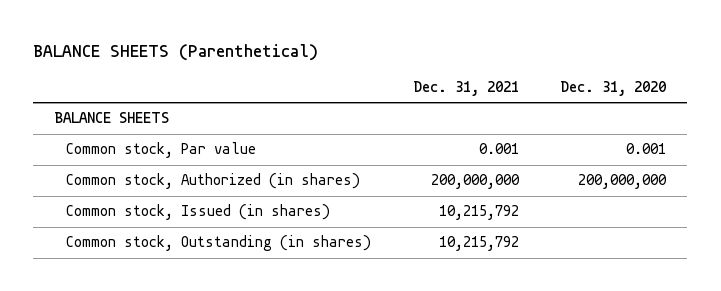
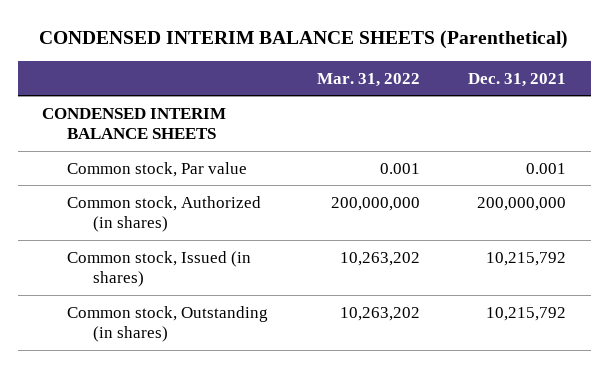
- BALANCE SHEETS (Parenthetical)
+ CONDENSED INTERIM BALANCE SHEETS (Parenthetical)
- | Dec. 31, 2021 | Dec. 31, 2020
+ | Mar. 31, 2022 | Dec. 31, 2021
- BALANCE SHEETS
+ CONDENSED INTERIM BALANCE SHEETS

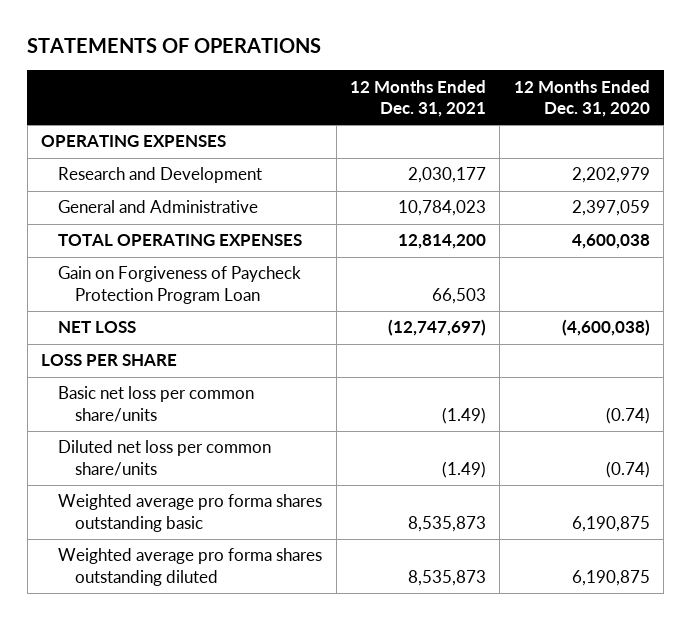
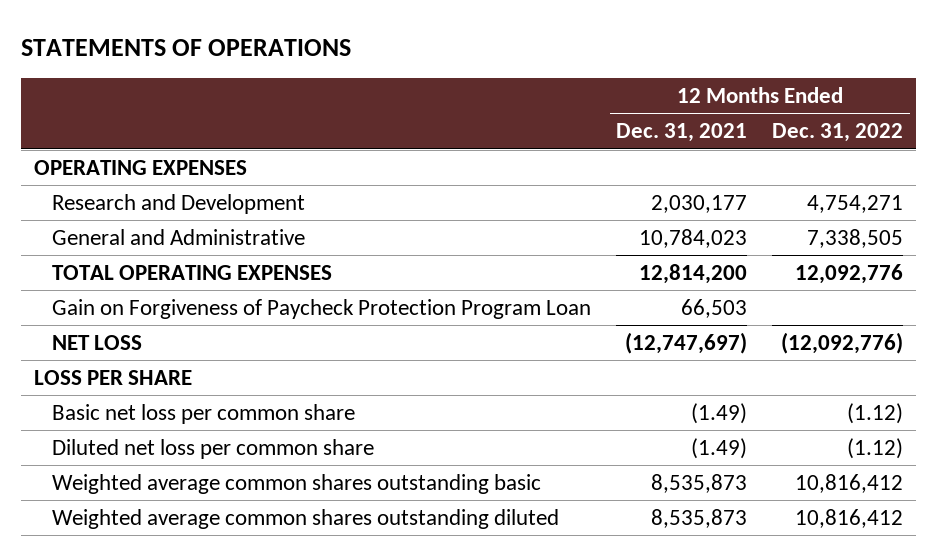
- | 12 Months Ended Dec. 31, 2021 | 12 Months Ended Dec. 31, 2020
+ | 12 Months Ended Dec. 31, 2021 | 12 Months Ended Dec. 31, 2022
- Basic net loss per common share/units | (1.49) | (0.74)
- Diluted net loss per common share/units | (1.49) | (0.74)
- Weighted average pro forma shares outstanding basic | 8,535,873 | 6,190,875
- Weighted average pro forma shares outstanding diluted | 8,535,873 | 6,190,875
+ Basic net loss per common share | (1.49) | (1.12)
+ Diluted net loss per common share | (1.49) | (1.12)
+ Weighted average common shares outstanding basic | 8,535,873 | 10,816,412
+ Weighted average common shares outstanding diluted | 8,535,873 | 10,816,412

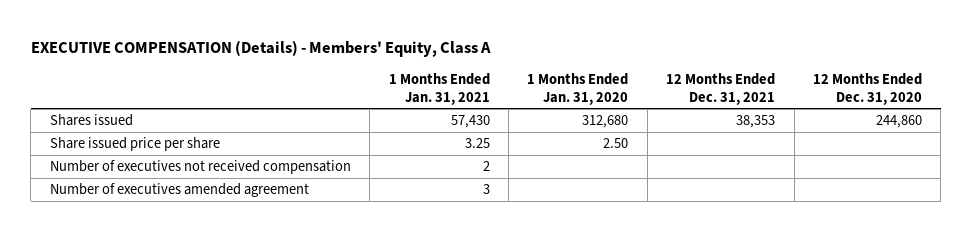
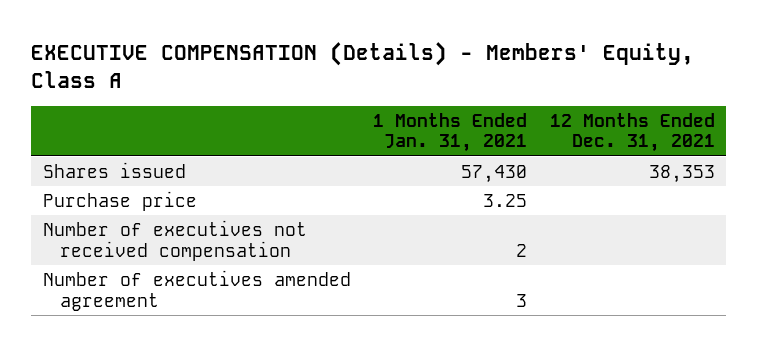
- | 1 Months Ended Jan. 31, 2021 | 1 Months Ended Jan. 31, 2020 | 12 Months Ended Dec. 31, 2021 | 12 Months Ended Dec. 31, 2020
+ | 1 Months Ended Jan. 31, 2021 | 12 Months Ended Dec. 31, 2021
- Share issued price per share | 3.25 | 2.50 | |
+ Purchase price | 3.25 |

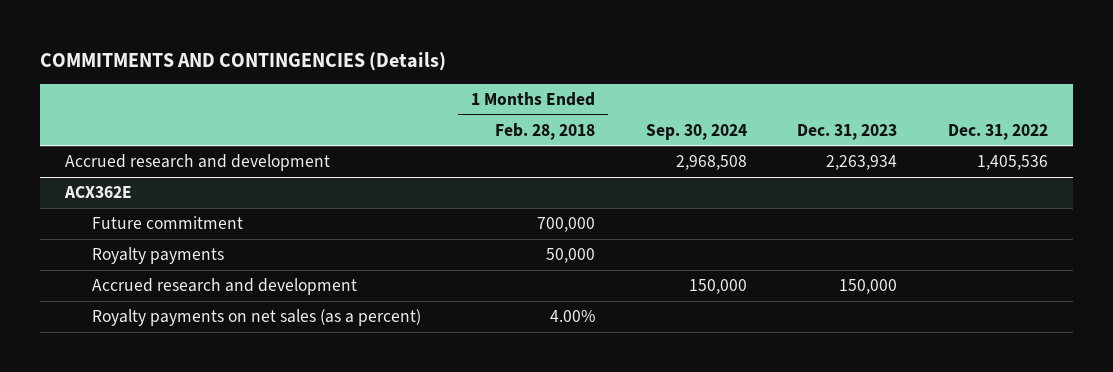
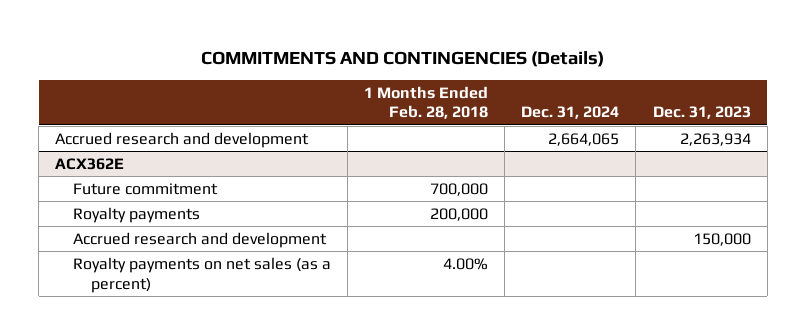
- | 1 Months Ended Feb. 28, 2018 | Sep. 30, 2024 | Dec. 31, 2023 | Dec. 31, 2022
+ | 1 Months Ended Feb. 28, 2018 | Dec. 31, 2024 | Dec. 31, 2023
@ ACX362E
- Royalty payments | 50,000 | | |
+ Royalty payments | 200,000 | |

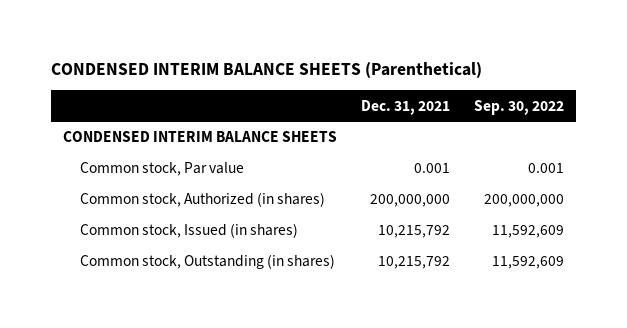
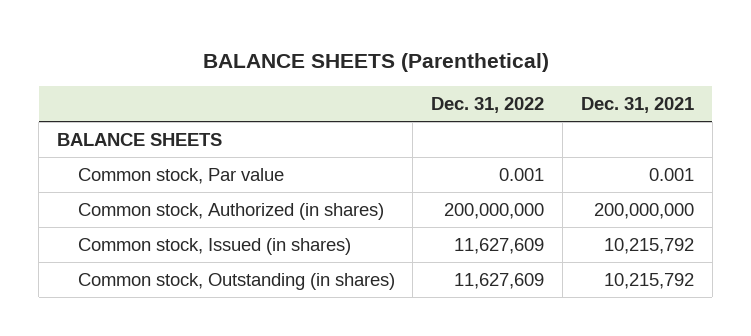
- CONDENSED INTERIM BALANCE SHEETS (Parenthetical)
+ BALANCE SHEETS (Parenthetical)
- | Dec. 31, 2021 | Sep. 30, 2022
+ | Dec. 31, 2022 | Dec. 31, 2021
- CONDENSED INTERIM BALANCE SHEETS
+ BALANCE SHEETS

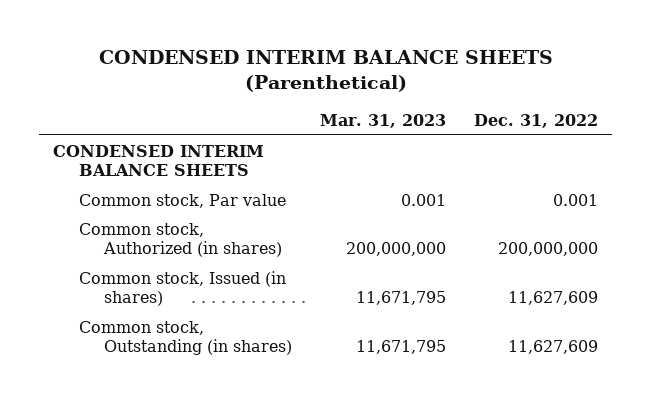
- BALANCE SHEETS (Parenthetical)
+ CONDENSED INTERIM BALANCE SHEETS (Parenthetical)
- | Dec. 31, 2022 | Dec. 31, 2021
+ | Mar. 31, 2023 | Dec. 31, 2022
- BALANCE SHEETS
+ CONDENSED INTERIM BALANCE SHEETS

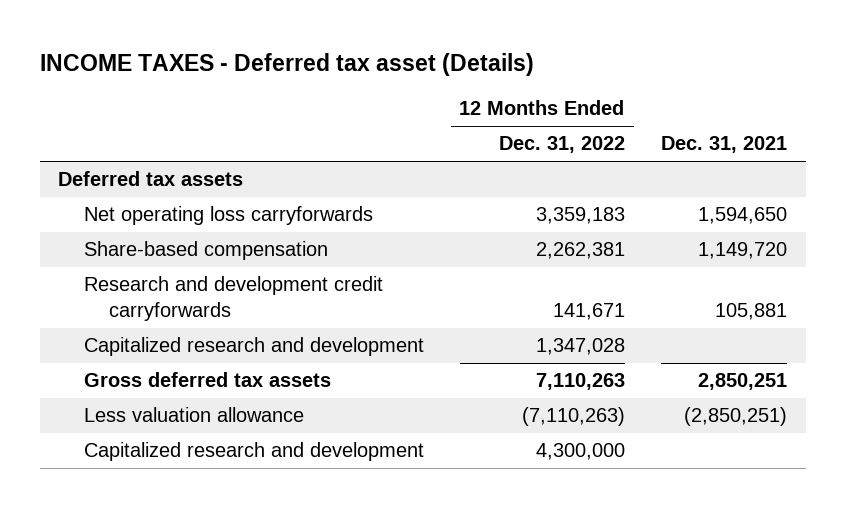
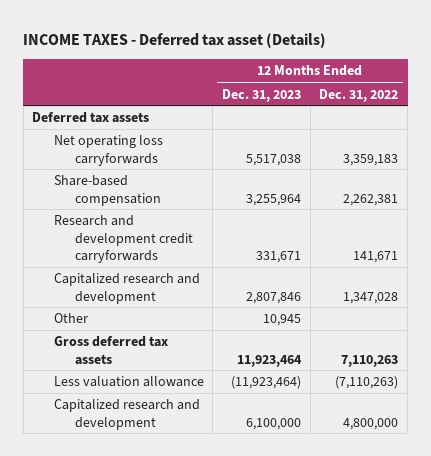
- | 12 Months Ended Dec. 31, 2022 | Dec. 31, 2021
+ | 12 Months Ended Dec. 31, 2023 | 12 Months Ended Dec. 31, 2022
+ Other | 10,945 |
- Capitalized research and development | 4,300,000 |
+ Capitalized research and development | 6,100,000 | 4,800,000

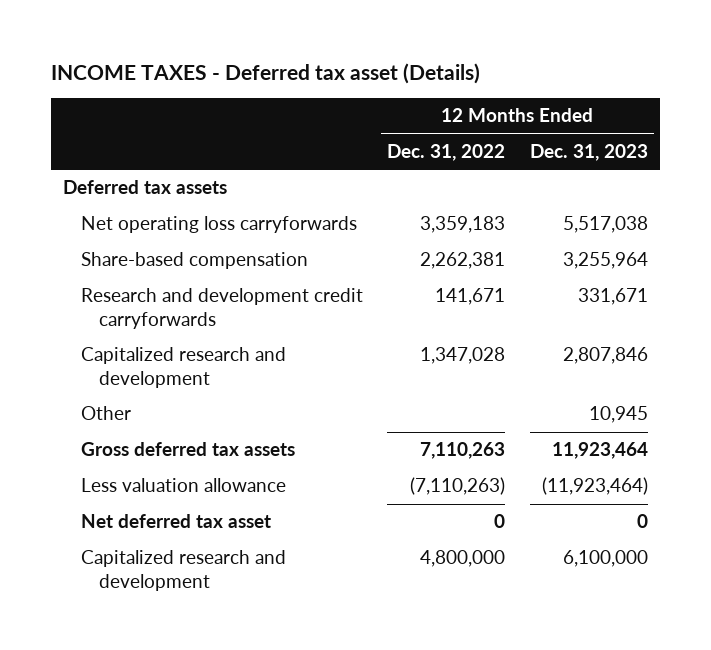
- | 12 Months Ended Dec. 31, 2023 | 12 Months Ended Dec. 31, 2022
+ | 12 Months Ended Dec. 31, 2022 | 12 Months Ended Dec. 31, 2023
+ Net deferred tax asset | 0 | 0

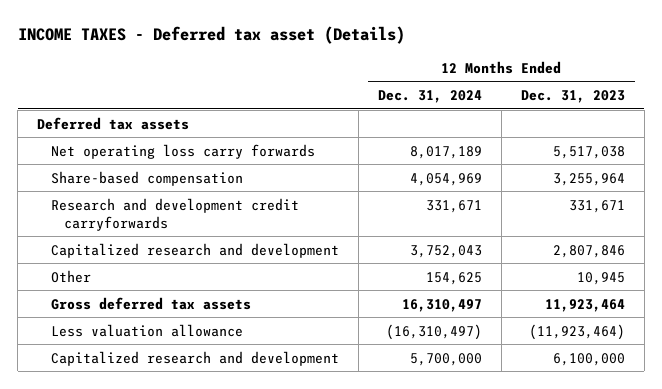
- | 12 Months Ended Dec. 31, 2022 | 12 Months Ended Dec. 31, 2023
+ | 12 Months Ended Dec. 31, 2024 | 12 Months Ended Dec. 31, 2023
- Net operating loss carryforwards | 3,359,183 | 5,517,038
+ Net operating loss carry forwards | 8,017,189 | 5,517,038
- Net deferred tax asset | 0 | 0

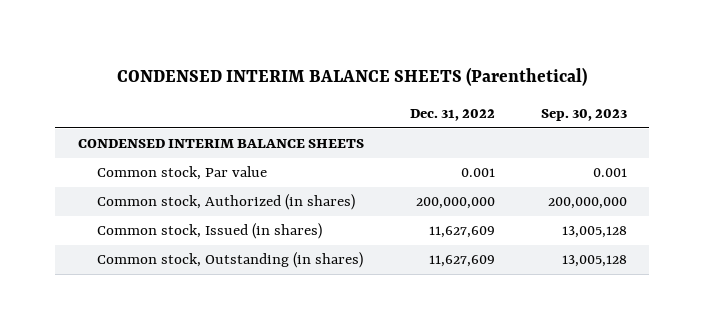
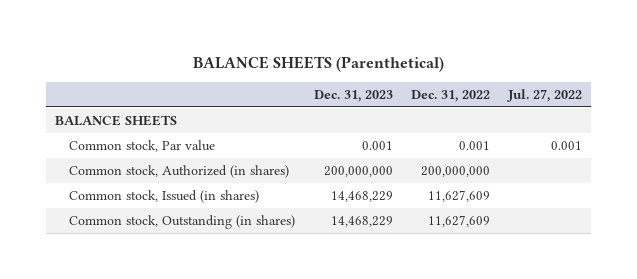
- CONDENSED INTERIM BALANCE SHEETS (Parenthetical)
+ BALANCE SHEETS (Parenthetical)
- | Dec. 31, 2022 | Sep. 30, 2023
+ | Dec. 31, 2023 | Dec. 31, 2022 | Jul. 27, 2022
- CONDENSED INTERIM BALANCE SHEETS
+ BALANCE SHEETS

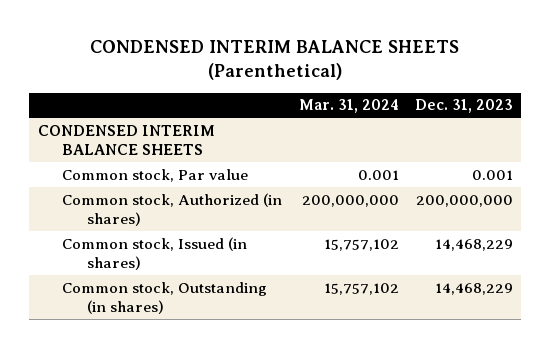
- BALANCE SHEETS (Parenthetical)
+ CONDENSED INTERIM BALANCE SHEETS (Parenthetical)
- | Dec. 31, 2023 | Dec. 31, 2022 | Jul. 27, 2022
+ | Mar. 31, 2024 | Dec. 31, 2023
- BALANCE SHEETS
+ CONDENSED INTERIM BALANCE SHEETS

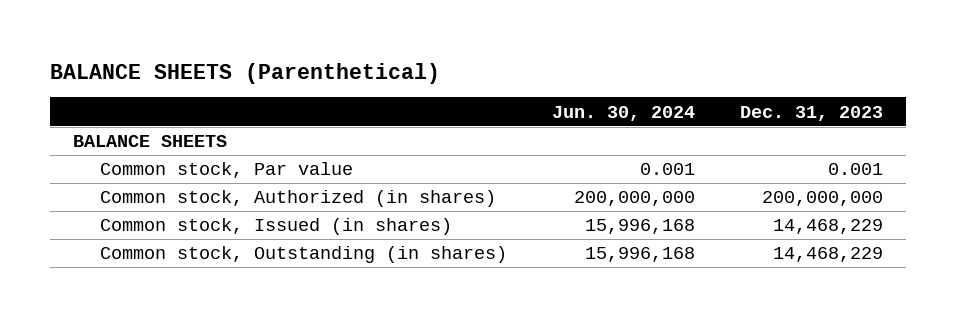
- CONDENSED INTERIM BALANCE SHEETS (Parenthetical)
+ BALANCE SHEETS (Parenthetical)
- | Mar. 31, 2024 | Dec. 31, 2023
+ | Jun. 30, 2024 | Dec. 31, 2023
- CONDENSED INTERIM BALANCE SHEETS
+ BALANCE SHEETS

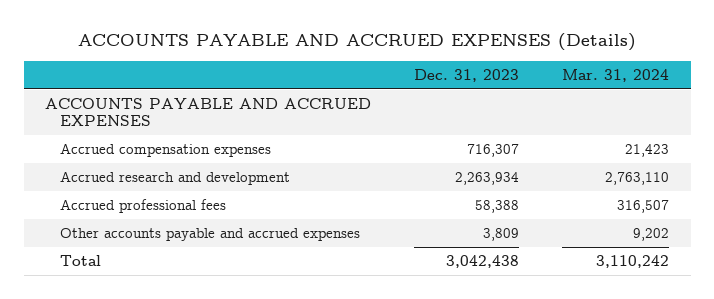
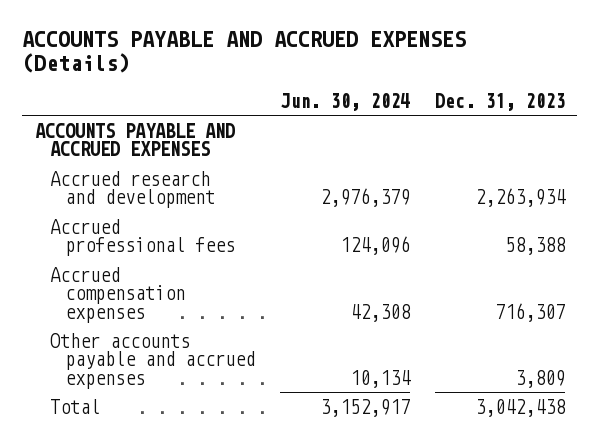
- | Dec. 31, 2023 | Mar. 31, 2024
+ | Jun. 30, 2024 | Dec. 31, 2023
moved down: Accrued compensation expenses | 42,308 | 716,307

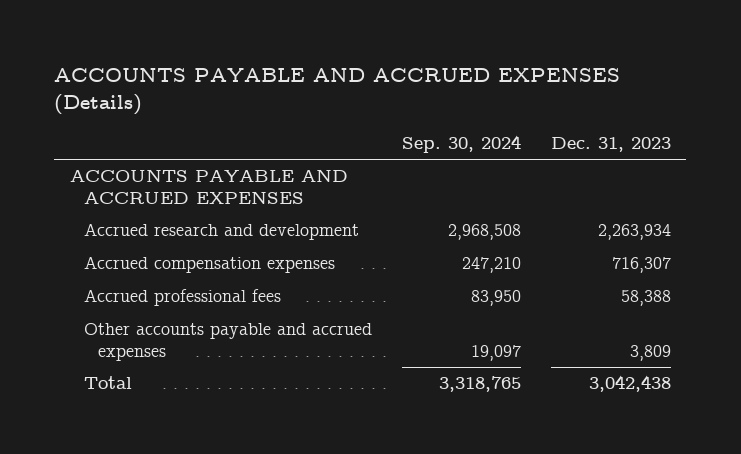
- | Jun. 30, 2024 | Dec. 31, 2023
+ | Sep. 30, 2024 | Dec. 31, 2023
moved down: Accrued professional fees | 83,950 | 58,388

